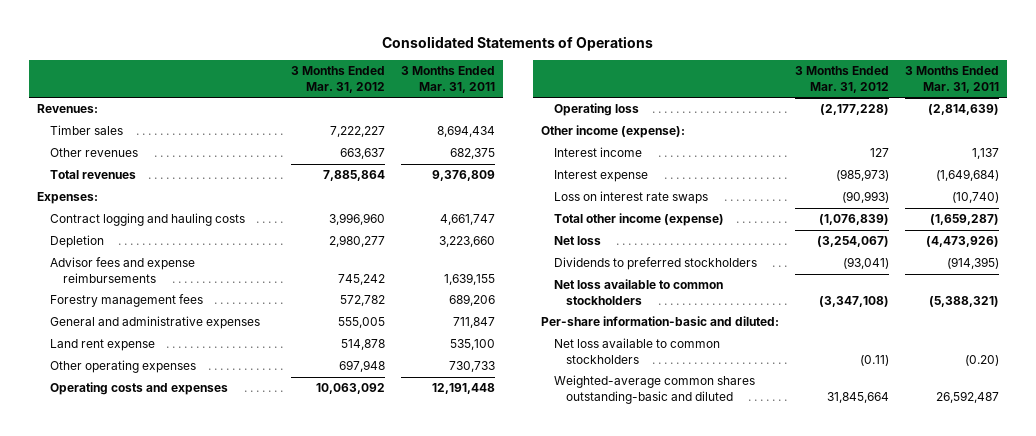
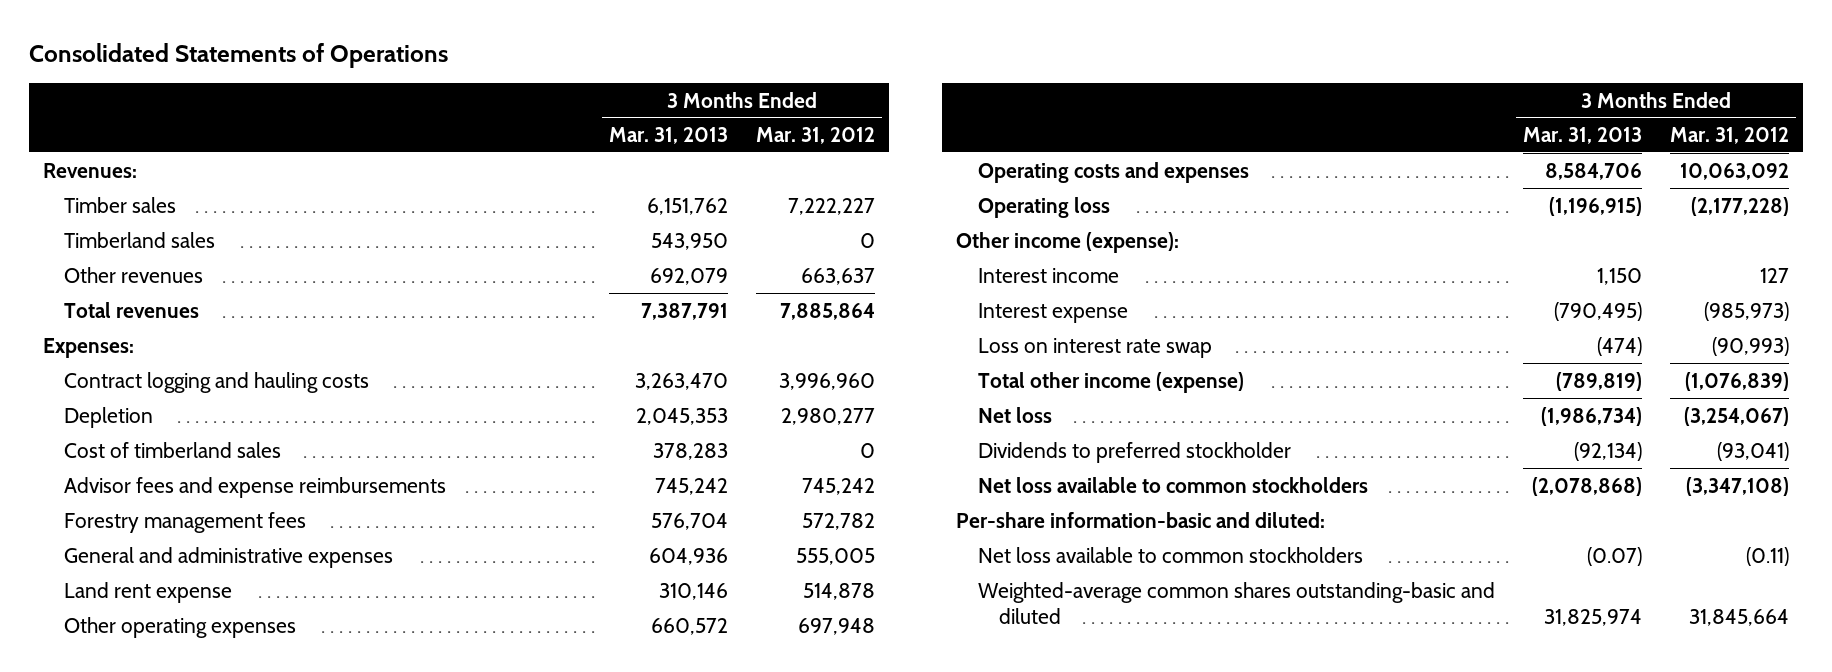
- | 3 Months Ended Mar. 31, 2012 | 3 Months Ended Mar. 31, 2011
+ | 3 Months Ended Mar. 31, 2013 | 3 Months Ended Mar. 31, 2012
+ Timberland sales | 543,950 | 0
+ Cost of timberland sales | 378,283 | 0
- Loss on interest rate swaps | (90,993) | (10,740)
+ Loss on interest rate swap | (474) | (90,993)
- Dividends to preferred stockholders | (93,041) | (914,395)
+ Dividends to preferred stockholder | (92,134) | (93,041)

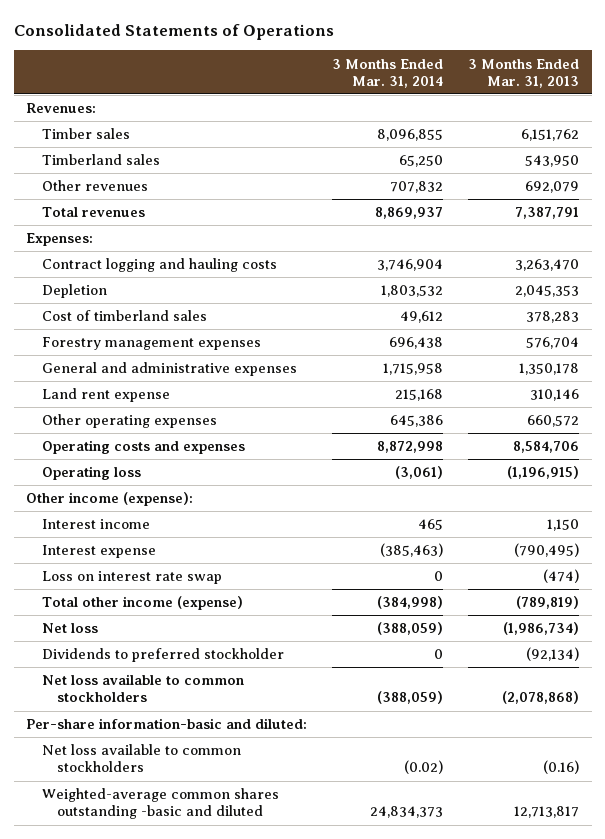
- | 3 Months Ended Mar. 31, 2013 | 3 Months Ended Mar. 31, 2012
+ | 3 Months Ended Mar. 31, 2014 | 3 Months Ended Mar. 31, 2013
- Advisor fees and expense reimbursements | 745,242 | 745,242
- Forestry management fees | 576,704 | 572,782
- General and administrative expenses | 604,936 | 555,005
+ Forestry management expenses | 696,438 | 576,704
+ General and administrative expenses | 1,715,958 | 1,350,178
- Net loss available to common stockholders | (0.07) | (0.11)
- Weighted-average common shares outstanding-basic and diluted | 31,825,974 | 31,845,664
+ Net loss available to common stockholders | (0.02) | (0.16)
+ Weighted-average common shares outstanding -basic and diluted | 24,834,373 | 12,713,817

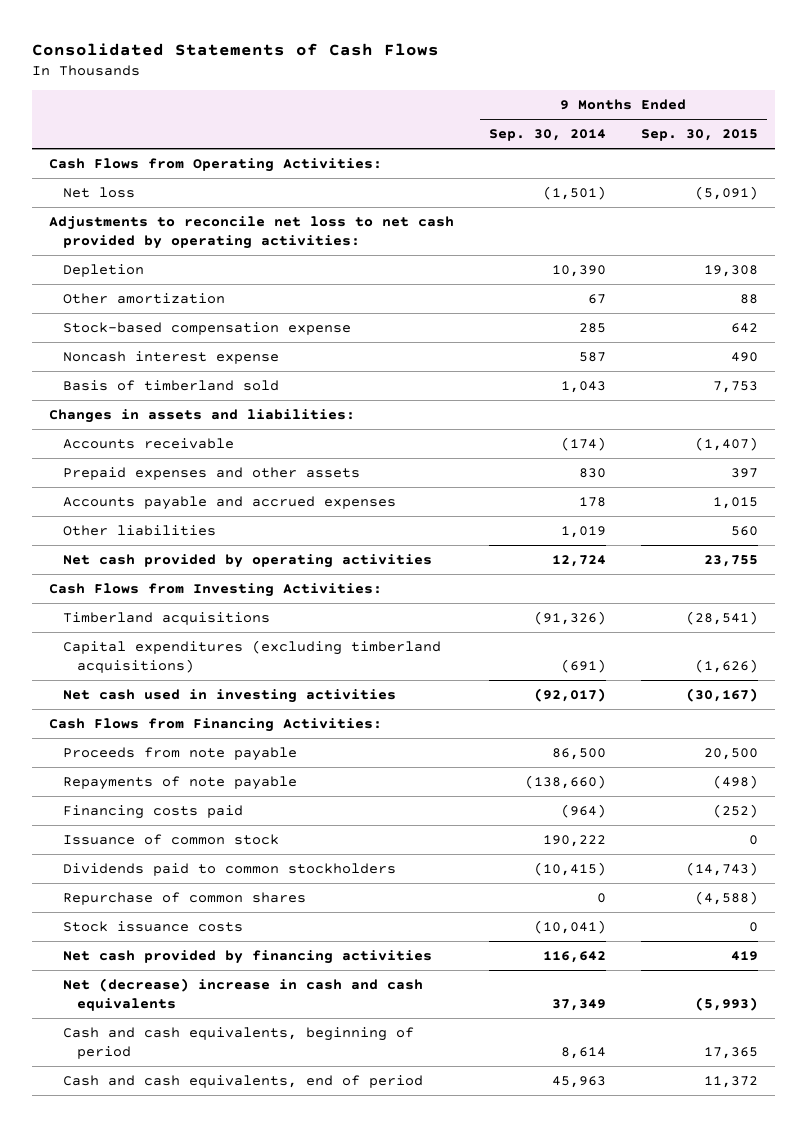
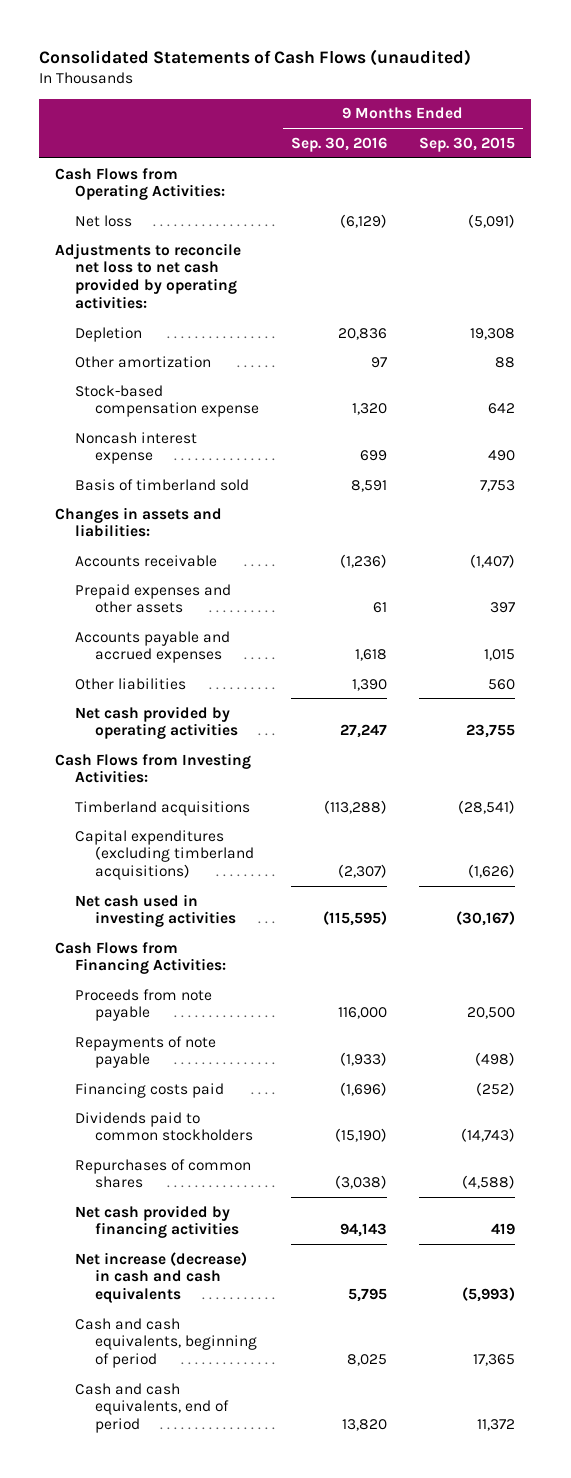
- Consolidated Statements of Cash Flows
+ Consolidated Statements of Cash Flows (unaudited)
- | 9 Months Ended Sep. 30, 2014 | 9 Months Ended Sep. 30, 2015
+ | 9 Months Ended Sep. 30, 2016 | 9 Months Ended Sep. 30, 2015
- Issuance of common stock | 190,222 | 0
- Repurchase of common shares | 0 | (4,588)
- Stock issuance costs | (10,041) | 0
+ Repurchases of common shares | (3,038) | (4,588)
- Net (decrease) increase in cash and cash equivalents | 37,349 | (5,993)
+ Net increase (decrease) in cash and cash equivalents | 5,795 | (5,993)

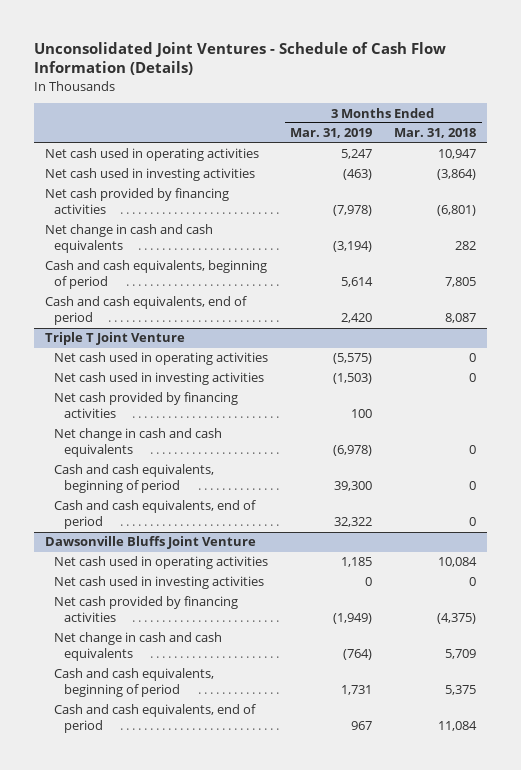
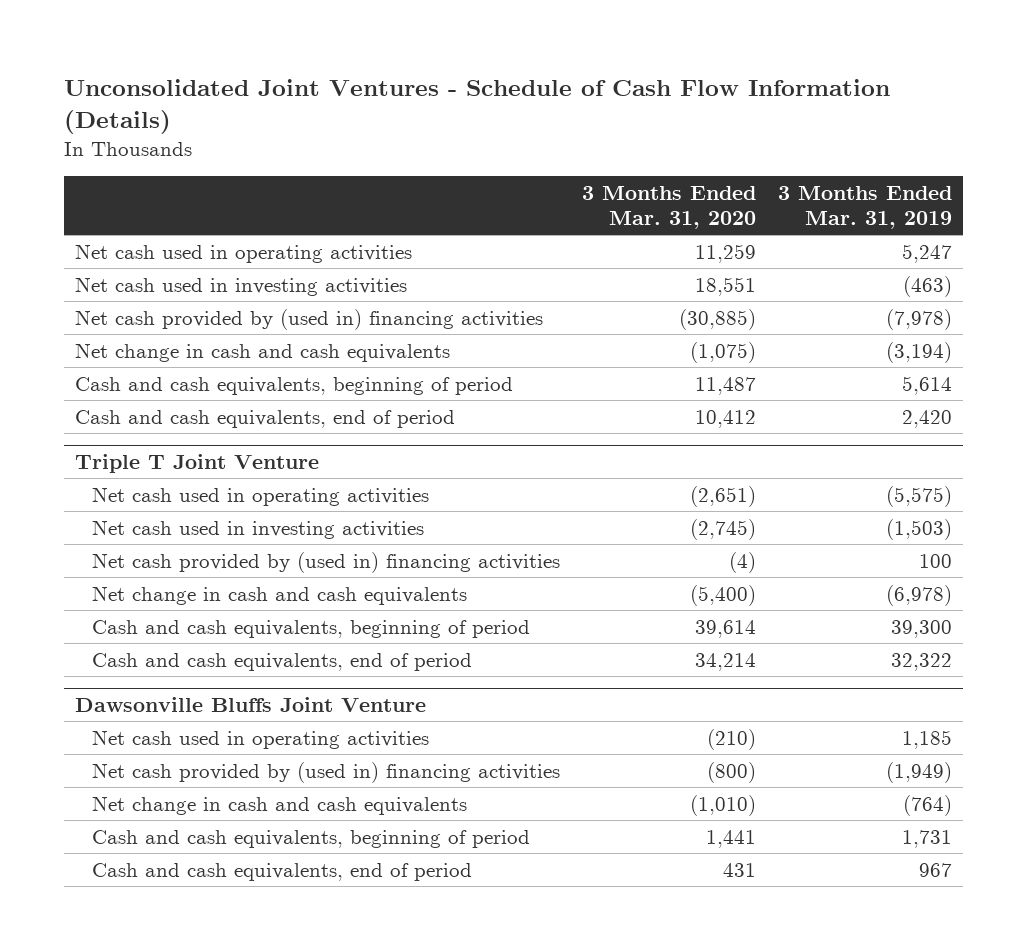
- | 3 Months Ended Mar. 31, 2019 | 3 Months Ended Mar. 31, 2018
+ | 3 Months Ended Mar. 31, 2020 | 3 Months Ended Mar. 31, 2019
- Net cash provided by financing activities | (7,978) | (6,801)
+ Net cash provided by (used in) financing activities | (30,885) | (7,978)
@ Triple T Joint Venture
- Net cash provided by financing activities | 100 |
+ Net cash provided by (used in) financing activities | (4) | 100
@ Dawsonville Bluffs Joint Venture
- Net cash used in investing activities | 0 | 0
- Net cash provided by financing activities | (1,949) | (4,375)
+ Net cash provided by (used in) financing activities | (800) | (1,949)

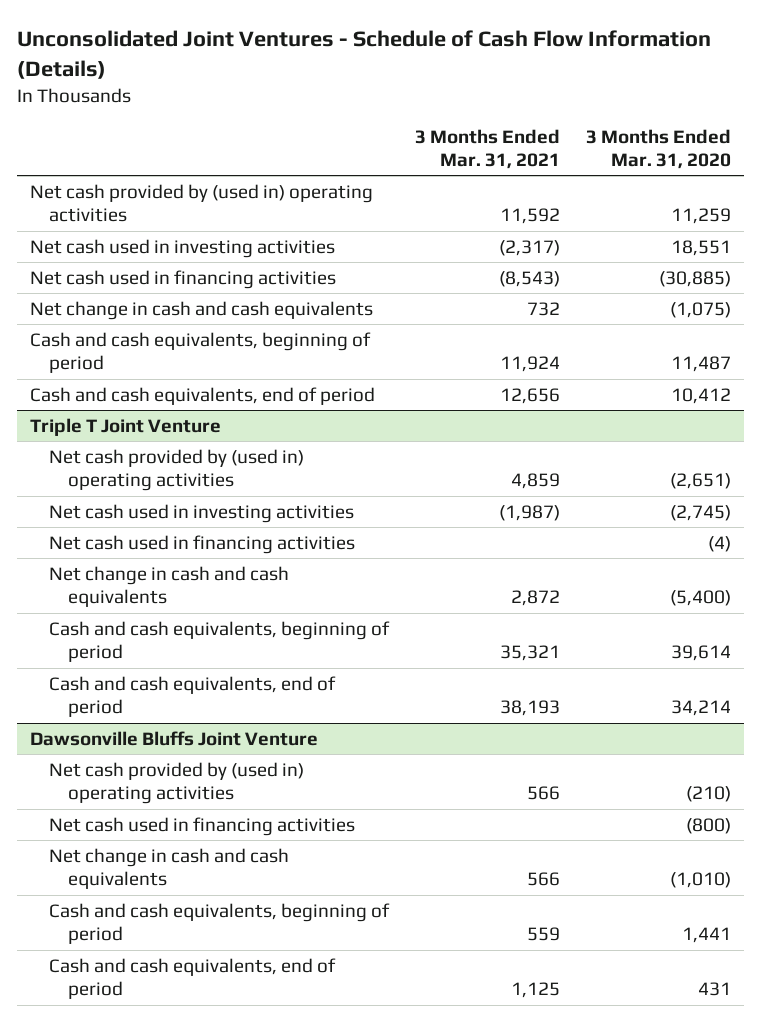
- | 3 Months Ended Mar. 31, 2020 | 3 Months Ended Mar. 31, 2019
+ | 3 Months Ended Mar. 31, 2021 | 3 Months Ended Mar. 31, 2020
- Net cash used in operating activities | 11,259 | 5,247
+ Net cash provided by (used in) operating activities | 11,592 | 11,259
- Net cash provided by (used in) financing activities | (30,885) | (7,978)
+ Net cash used in financing activities | (8,543) | (30,885)
@ Triple T Joint Venture
- Net cash used in operating activities | (2,651) | (5,575)
+ Net cash provided by (used in) operating activities | 4,859 | (2,651)
- Net cash provided by (used in) financing activities | (4) | 100
+ Net cash used in financing activities | | (4)
@ Dawsonville Bluffs Joint Venture
- Net cash used in operating activities | (210) | 1,185
- Net cash provided by (used in) financing activities | (800) | (1,949)
+ Net cash provided by (used in) operating activities | 566 | (210)
+ Net cash used in financing activities | | (800)

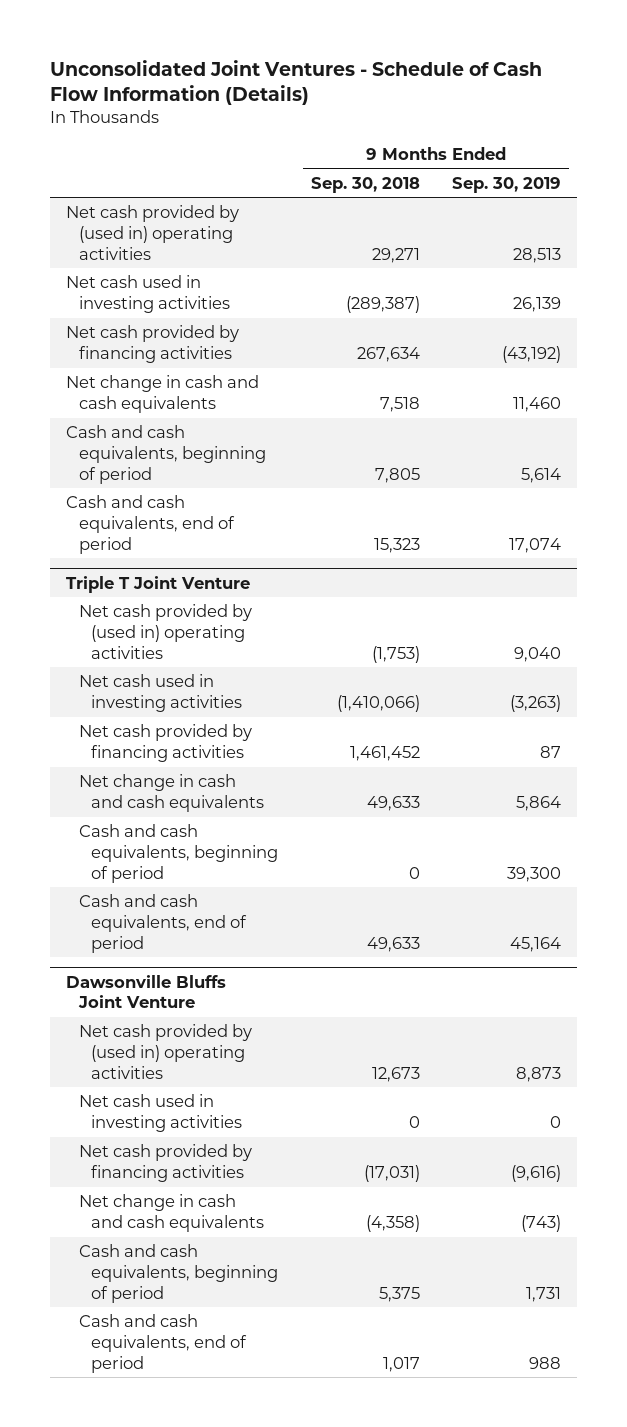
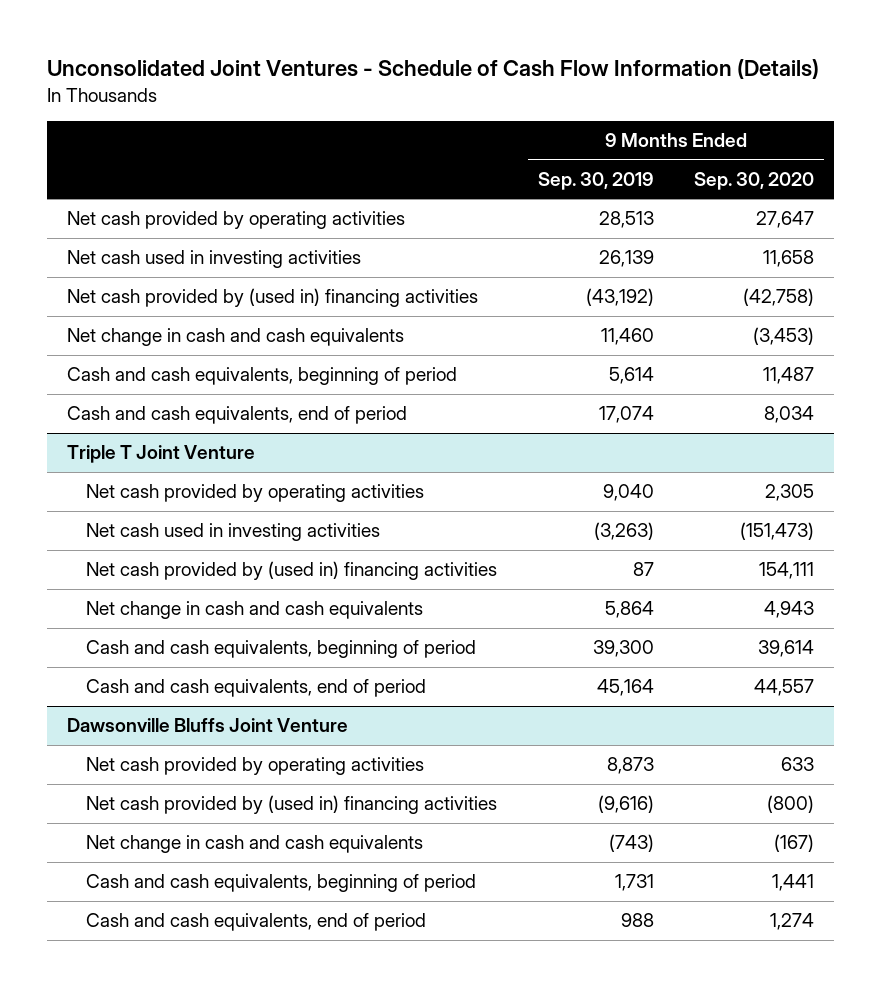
- | 9 Months Ended Sep. 30, 2018 | 9 Months Ended Sep. 30, 2019
+ | 9 Months Ended Sep. 30, 2019 | 9 Months Ended Sep. 30, 2020
- Net cash provided by (used in) operating activities | 29,271 | 28,513
+ Net cash provided by operating activities | 28,513 | 27,647
- Net cash provided by financing activities | 267,634 | (43,192)
+ Net cash provided by (used in) financing activities | (43,192) | (42,758)
@ Triple T Joint Venture
- Net cash provided by (used in) operating activities | (1,753) | 9,040
+ Net cash provided by operating activities | 9,040 | 2,305
- Net cash provided by financing activities | 1,461,452 | 87
+ Net cash provided by (used in) financing activities | 87 | 154,111
@ Dawsonville Bluffs Joint Venture
- Net cash provided by (used in) operating activities | 12,673 | 8,873
- Net cash used in investing activities | 0 | 0
- Net cash provided by financing activities | (17,031) | (9,616)
+ Net cash provided by operating activities | 8,873 | 633
+ Net cash provided by (used in) financing activities | (9,616) | (800)

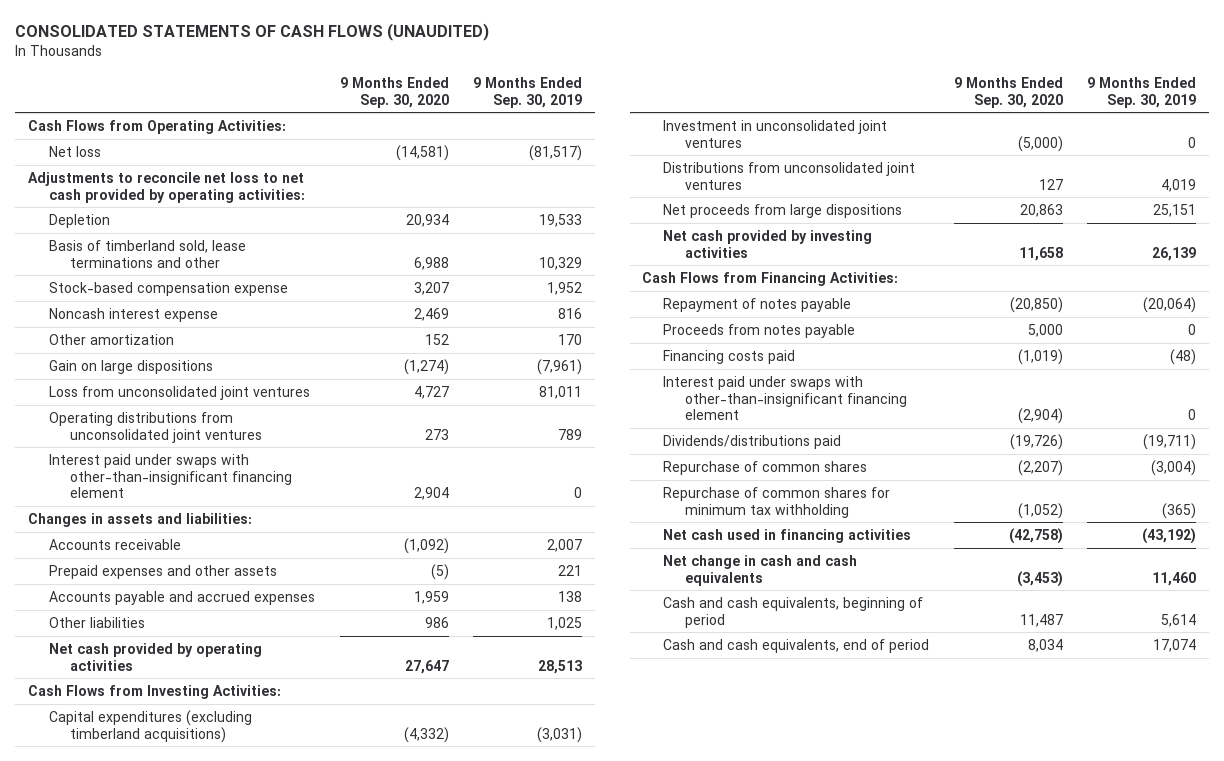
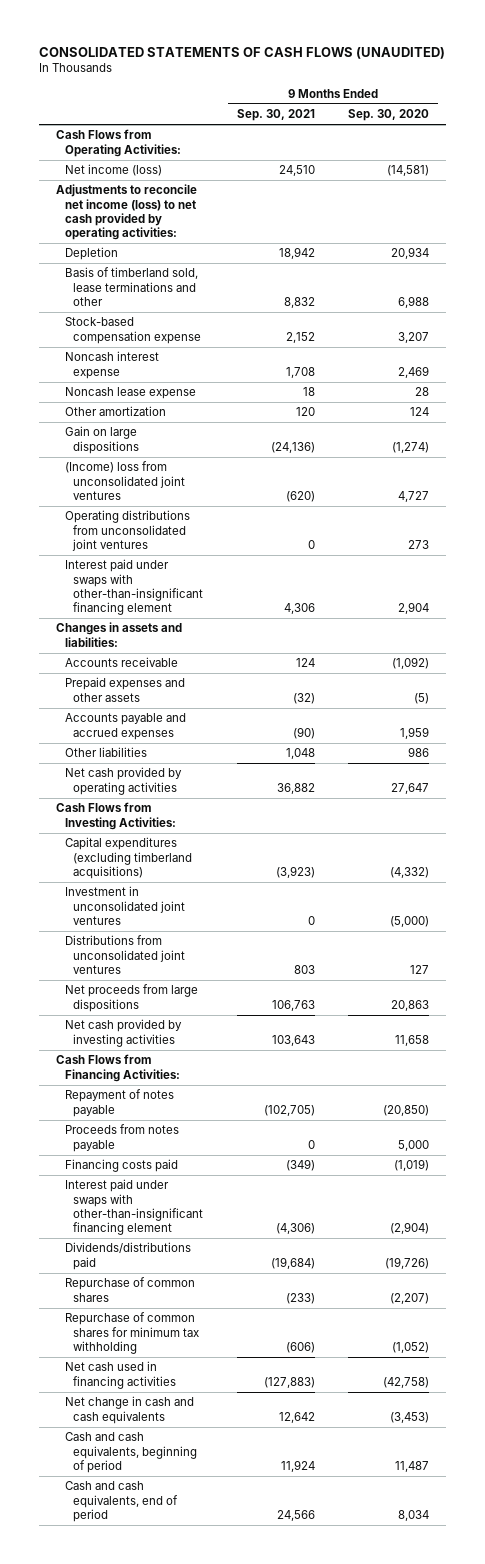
- | 9 Months Ended Sep. 30, 2020 | 9 Months Ended Sep. 30, 2019
+ | 9 Months Ended Sep. 30, 2021 | 9 Months Ended Sep. 30, 2020
- Net loss | (14,581) | (81,517)
- Adjustments to reconcile net loss to net cash provided by operating activities:
+ Net income (loss) | 24,510 | (14,581)
+ Adjustments to reconcile net income (loss) to net cash provided by operating activities:
- Other amortization | 152 | 170
+ Noncash lease expense | 18 | 28
+ Other amortization | 120 | 124
- Loss from unconsolidated joint ventures | 4,727 | 81,011
+ (Income) loss from unconsolidated joint ventures | (620) | 4,727

